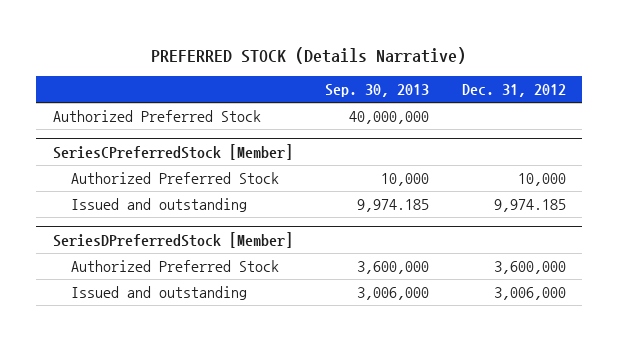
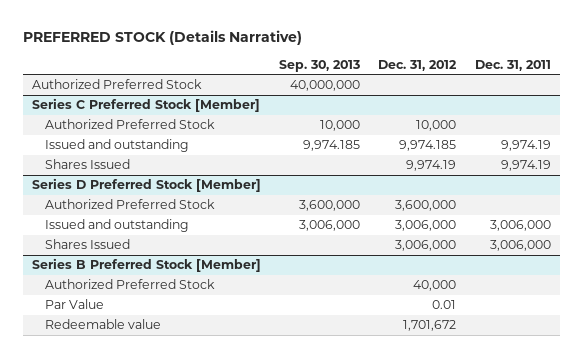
- | Sep. 30, 2013 | Dec. 31, 2012
+ | Sep. 30, 2013 | Dec. 31, 2012 | Dec. 31, 2011
- SeriesCPreferredStock [Member]
+ Series C Preferred Stock [Member]
- SeriesDPreferredStock [Member]
+ Shares Issued | | 9,974.19 | 9,974.19
+ Series D Preferred Stock [Member]
+ Shares Issued | | 3,006,000 | 3,006,000
+ Series B Preferred Stock [Member]
+ Authorized Preferred Stock | | 40,000 |
+ Par Value | | 0.01 |
+ Redeemable value | | 1,701,672 |

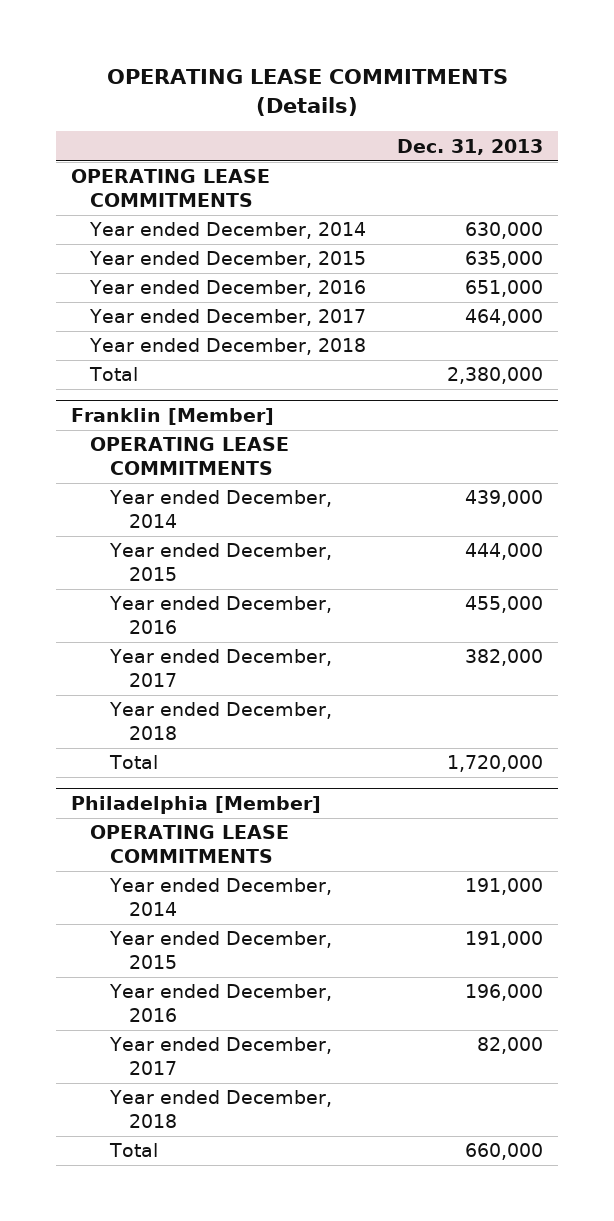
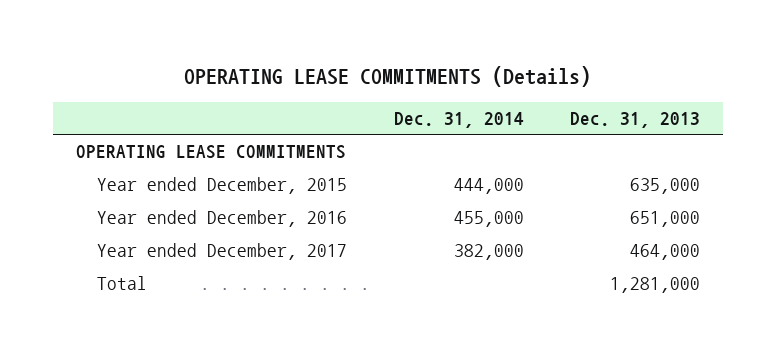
- | Dec. 31, 2013
+ | Dec. 31, 2014 | Dec. 31, 2013
- Year ended December, 2014 | 630,000
- Year ended December, 2018
- Total | 2,380,000
- Franklin [Member]
- OPERATING LEASE COMMITMENTS
- Year ended December, 2014 | 439,000
- Year ended December, 2015 | 444,000
- Year ended December, 2016 | 455,000
- Year ended December, 2017 | 382,000
- Year ended December, 2018
- Total | 1,720,000
- Philadelphia [Member]
- OPERATING LEASE COMMITMENTS
- Year ended December, 2014 | 191,000
- Year ended December, 2015 | 191,000
- Year ended December, 2016 | 196,000
- Year ended December, 2017 | 82,000
- Year ended December, 2018
- Total | 660,000
+ Total | | 1,281,000

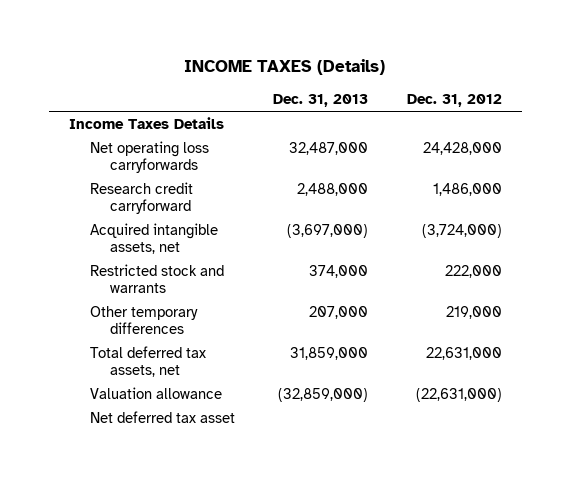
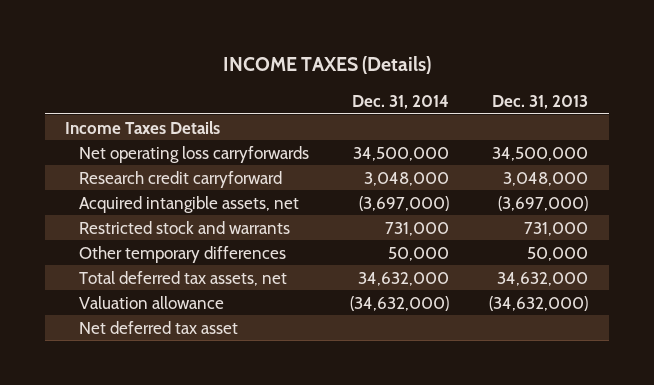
- | Dec. 31, 2013 | Dec. 31, 2012
+ | Dec. 31, 2014 | Dec. 31, 2013
- Net operating loss carryforwards | 32,487,000 | 24,428,000
- Research credit carryforward | 2,488,000 | 1,486,000
+ Net operating loss carryforwards | 34,500,000 | 34,500,000
+ Research credit carryforward | 3,048,000 | 3,048,000
- Restricted stock and warrants | 374,000 | 222,000
- Other temporary differences | 207,000 | 219,000
- Total deferred tax assets, net | 31,859,000 | 22,631,000
- Valuation allowance | (32,859,000) | (22,631,000)
+ Restricted stock and warrants | 731,000 | 731,000
+ Other temporary differences | 50,000 | 50,000
+ Total deferred tax assets, net | 34,632,000 | 34,632,000
+ Valuation allowance | (34,632,000) | (34,632,000)

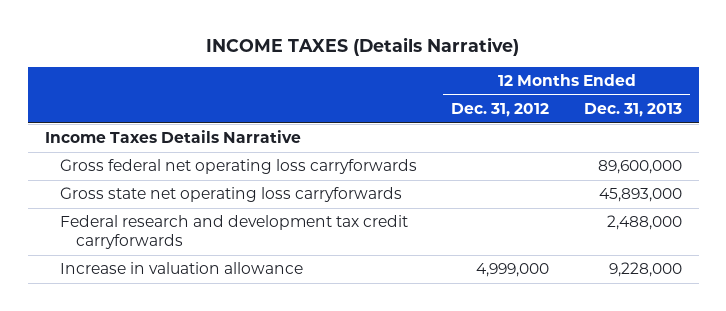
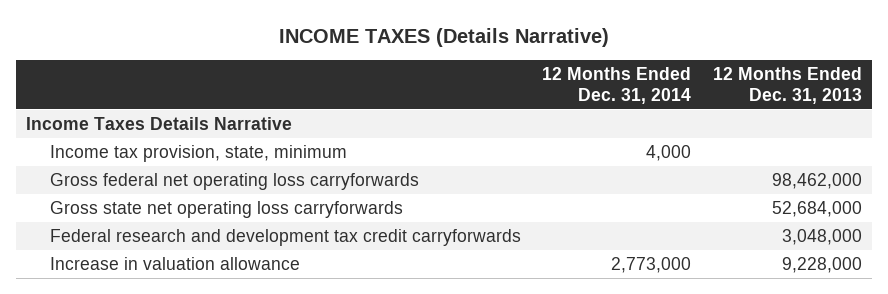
- | 12 Months Ended Dec. 31, 2012 | 12 Months Ended Dec. 31, 2013
+ | 12 Months Ended Dec. 31, 2014 | 12 Months Ended Dec. 31, 2013
- Gross federal net operating loss carryforwards | | 89,600,000
- Gross state net operating loss carryforwards | | 45,893,000
- Federal research and development tax credit carryforwards | | 2,488,000
+ Income tax provision, state, minimum | 4,000 |
+ Gross federal net operating loss carryforwards | | 98,462,000
+ Gross state net operating loss carryforwards | | 52,684,000
+ Federal research and development tax credit carryforwards | | 3,048,000

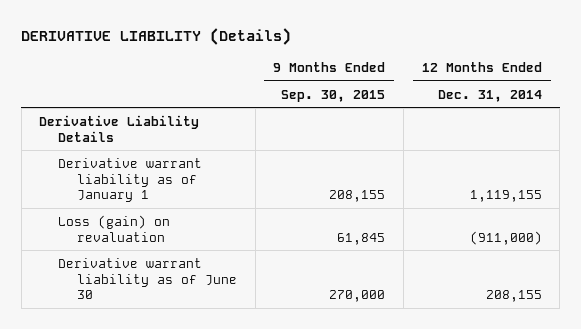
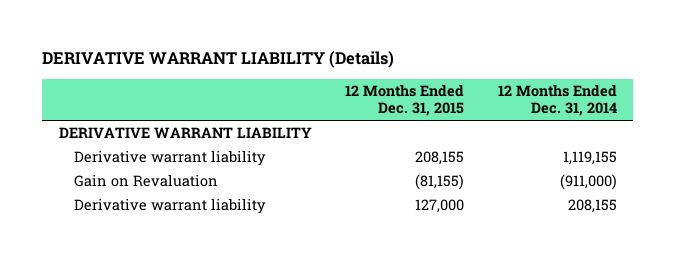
- DERIVATIVE LIABILITY (Details)
+ DERIVATIVE WARRANT LIABILITY (Details)
- | 9 Months Ended Sep. 30, 2015 | 12 Months Ended Dec. 31, 2014
+ | 12 Months Ended Dec. 31, 2015 | 12 Months Ended Dec. 31, 2014
- Derivative Liability Details
- Derivative warrant liability as of January 1 | 208,155 | 1,119,155
- Loss (gain) on revaluation | 61,845 | (911,000)
- Derivative warrant liability as of June 30 | 270,000 | 208,155
+ DERIVATIVE WARRANT LIABILITY
+ Derivative warrant liability | 208,155 | 1,119,155
+ Gain on Revaluation | (81,155) | (911,000)
+ Derivative warrant liability | 127,000 | 208,155

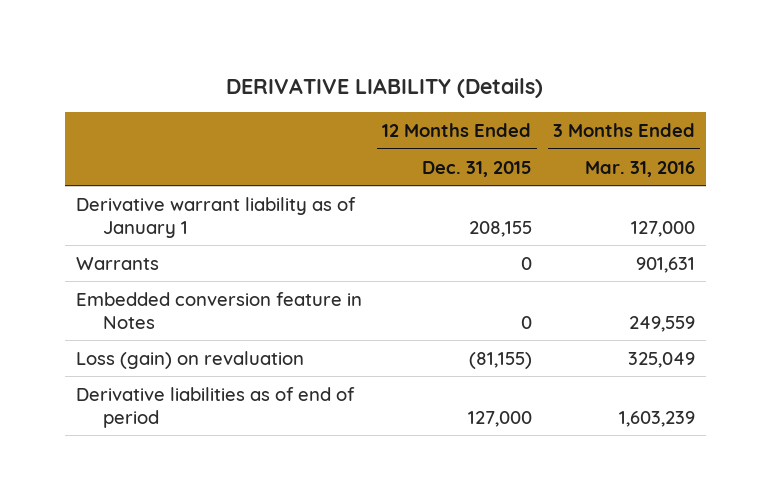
- DERIVATIVE WARRANT LIABILITY (Details)
+ DERIVATIVE LIABILITY (Details)
- | 12 Months Ended Dec. 31, 2015 | 12 Months Ended Dec. 31, 2014
+ | 12 Months Ended Dec. 31, 2015 | 3 Months Ended Mar. 31, 2016
- DERIVATIVE WARRANT LIABILITY
- Derivative warrant liability | 208,155 | 1,119,155
- Gain on Revaluation | (81,155) | (911,000)
- Derivative warrant liability | 127,000 | 208,155
+ Derivative warrant liability as of January 1 | 208,155 | 127,000
+ Warrants | 0 | 901,631
+ Embedded conversion feature in Notes | 0 | 249,559
+ Loss (gain) on revaluation | (81,155) | 325,049
+ Derivative liabilities as of end of period | 127,000 | 1,603,239

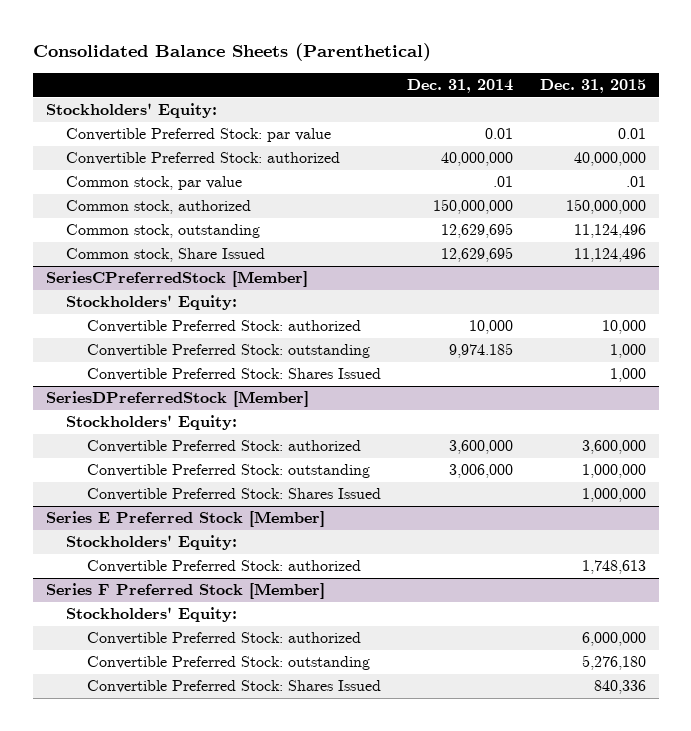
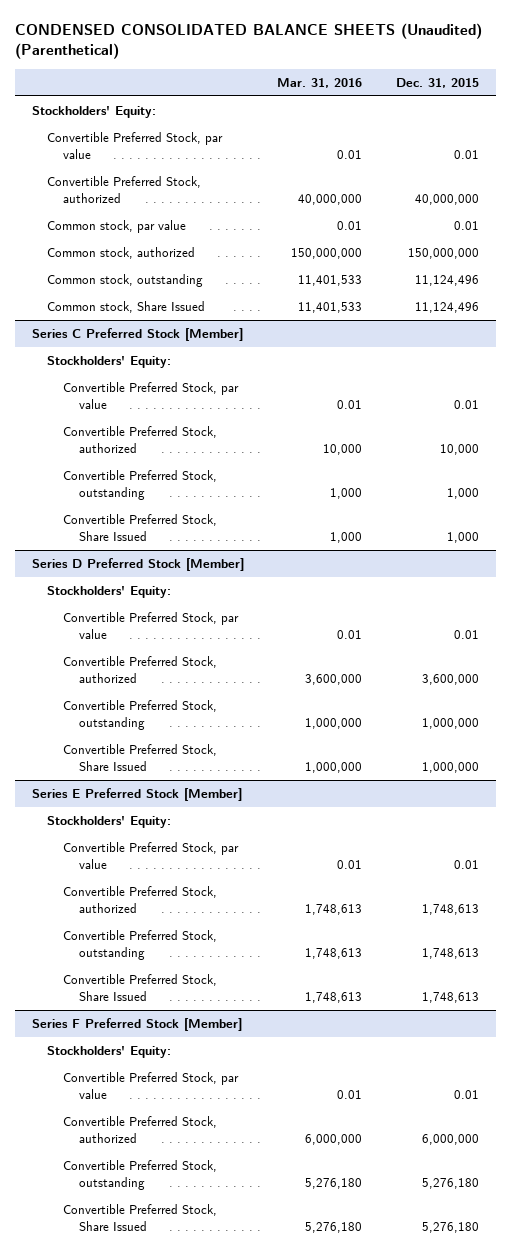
- Consolidated Balance Sheets (Parenthetical)
+ CONDENSED CONSOLIDATED BALANCE SHEETS (Unaudited) (Parenthetical)
- | Dec. 31, 2014 | Dec. 31, 2015
+ | Mar. 31, 2016 | Dec. 31, 2015
- Convertible Preferred Stock: par value | 0.01 | 0.01
- Convertible Preferred Stock: authorized | 40,000,000 | 40,000,000
- Common stock, par value | .01 | .01
+ Convertible Preferred Stock, par value | 0.01 | 0.01
+ Convertible Preferred Stock, authorized | 40,000,000 | 40,000,000
+ Common stock, par value | 0.01 | 0.01
- SeriesCPreferredStock [Member]
+ Series C Preferred Stock [Member]
- Convertible Preferred Stock: authorized | 10,000 | 10,000
- Convertible Preferred Stock: outstanding | 9,974.185 | 1,000
- Convertible Preferred Stock: Shares Issued | | 1,000
- SeriesDPreferredStock [Member]
+ Convertible Preferred Stock, par value | 0.01 | 0.01
+ Convertible Preferred Stock, authorized | 10,000 | 10,000
+ Convertible Preferred Stock, outstanding | 1,000 | 1,000
+ Convertible Preferred Stock, Share Issued | 1,000 | 1,000
+ Series D Preferred Stock [Member]
- Convertible Preferred Stock: authorized | 3,600,000 | 3,600,000
- Convertible Preferred Stock: outstanding | 3,006,000 | 1,000,000
- Convertible Preferred Stock: Shares Issued | | 1,000,000
+ Convertible Preferred Stock, par value | 0.01 | 0.01
+ Convertible Preferred Stock, authorized | 3,600,000 | 3,600,000
+ Convertible Preferred Stock, outstanding | 1,000,000 | 1,000,000
+ Convertible Preferred Stock, Share Issued | 1,000,000 | 1,000,000
@ Series E Preferred Stock [Member]
- Convertible Preferred Stock: authorized | | 1,748,613
+ Convertible Preferred Stock, par value | 0.01 | 0.01
+ Convertible Preferred Stock, authorized | 1,748,613 | 1,748,613
+ Convertible Preferred Stock, outstanding | 1,748,613 | 1,748,613
+ Convertible Preferred Stock, Share Issued | 1,748,613 | 1,748,613
@ Series F Preferred Stock [Member]
- Convertible Preferred Stock: authorized | | 6,000,000
- Convertible Preferred Stock: outstanding | | 5,276,180
- Convertible Preferred Stock: Shares Issued | | 840,336
+ Convertible Preferred Stock, par value | 0.01 | 0.01
+ Convertible Preferred Stock, authorized | 6,000,000 | 6,000,000
+ Convertible Preferred Stock, outstanding | 5,276,180 | 5,276,180
+ Convertible Preferred Stock, Share Issued | 5,276,180 | 5,276,180

